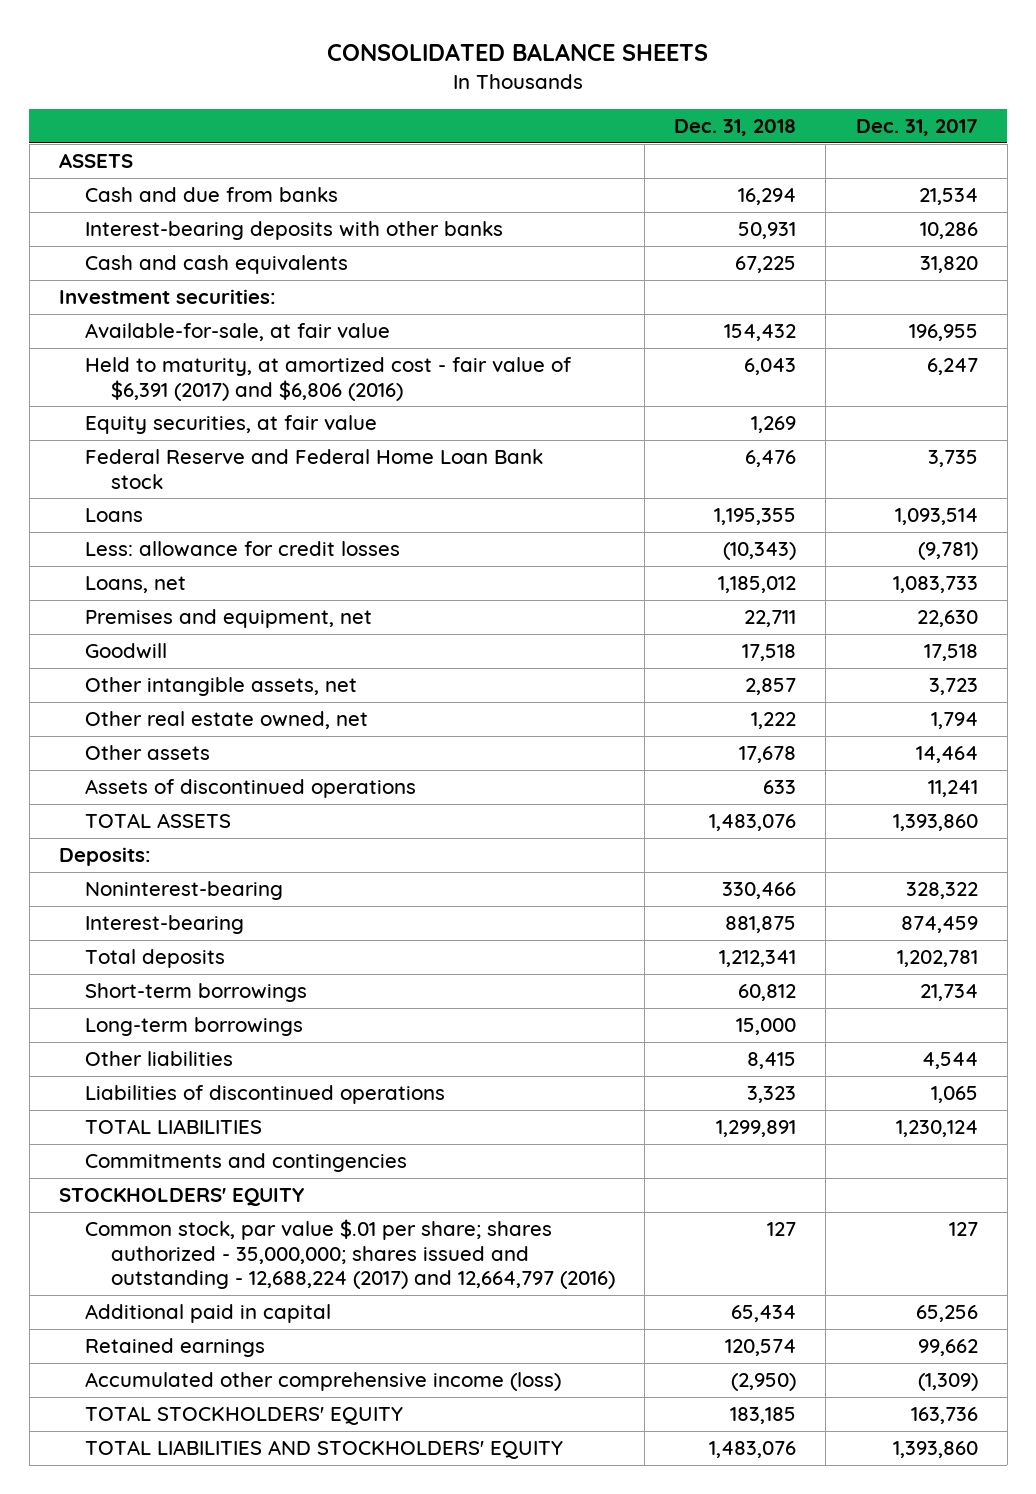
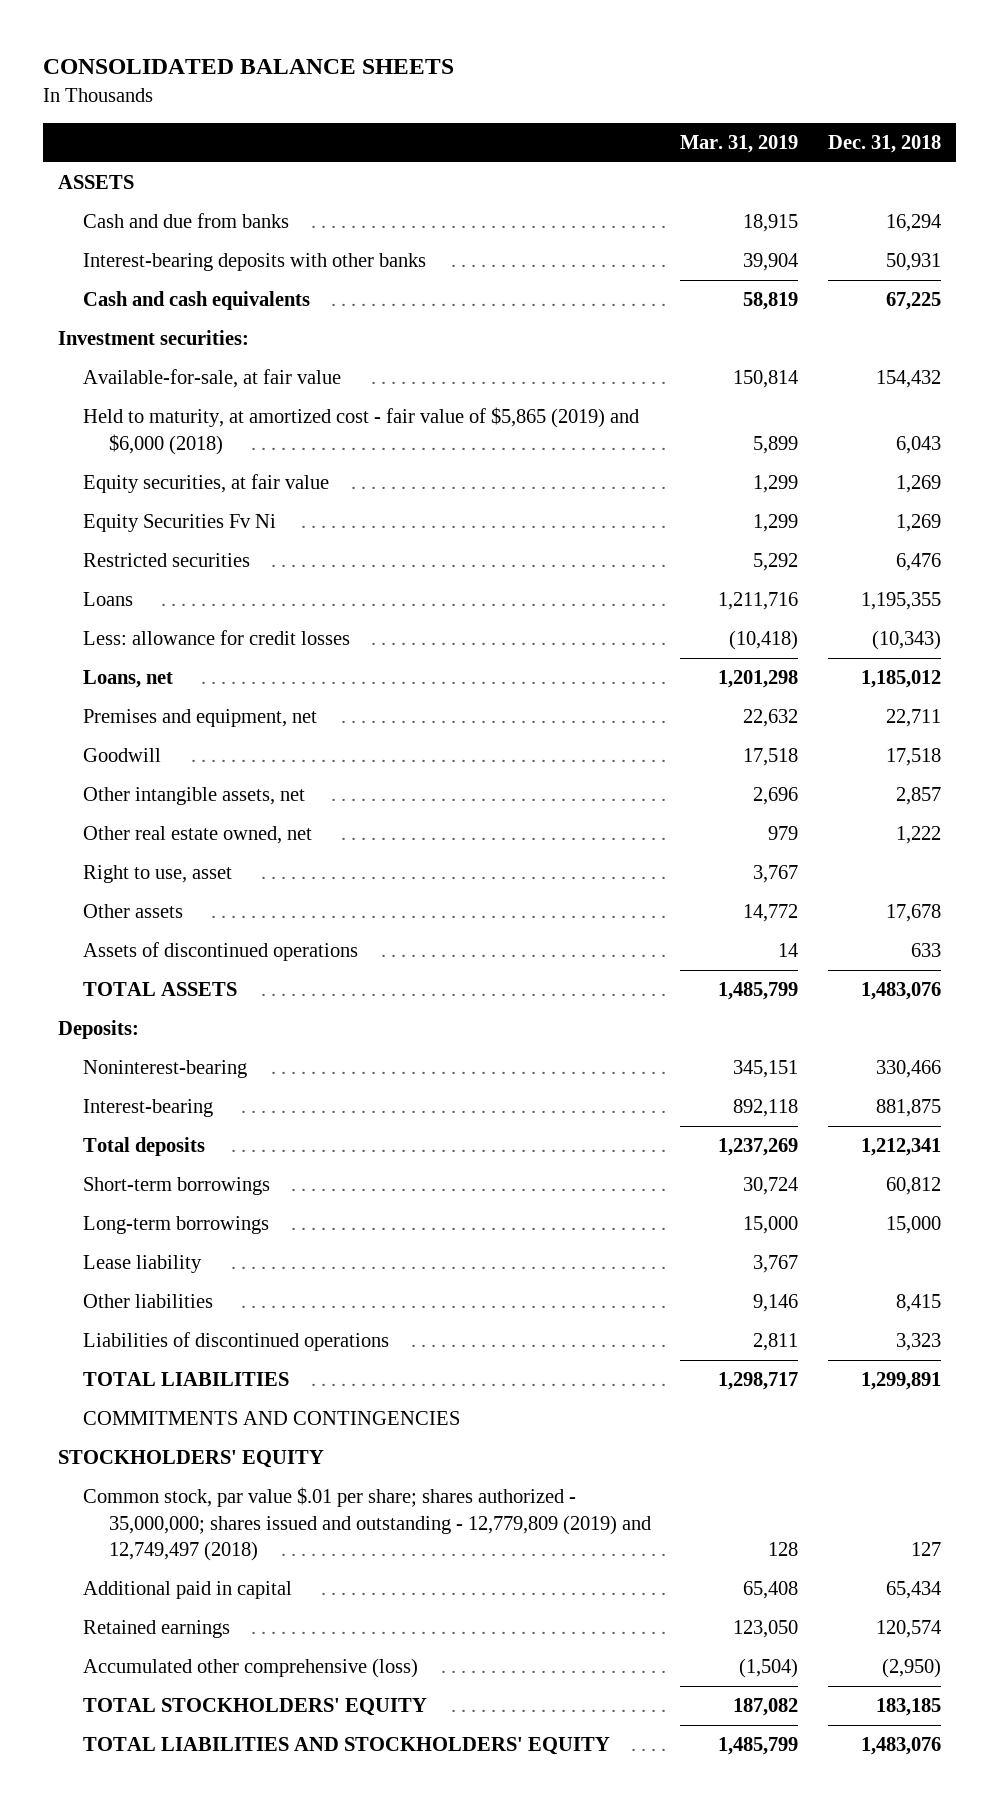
- | Dec. 31, 2018 | Dec. 31, 2017
+ | Mar. 31, 2019 | Dec. 31, 2018
- Held to maturity, at amortized cost - fair value of $6,391 (2017) and $6,806 (2016) | 6,043 | 6,247
+ Held to maturity, at amortized cost - fair value of $5,865 (2019) and $6,000 (2018) | 5,899 | 6,043
- Federal Reserve and Federal Home Loan Bank stock | 6,476 | 3,735
+ Equity Securities Fv Ni | 1,299 | 1,269
+ Restricted securities | 5,292 | 6,476
+ Right to use, asset | 3,767 |
+ Lease liability | 3,767 |
- Commitments and contingencies
+ COMMITMENTS AND CONTINGENCIES
- Common stock, par value $.01 per share; shares authorized - 35,000,000; shares issued and outstanding - 12,688,224 (2017) and 12,664,797 (2016) | 127 | 127
+ Common stock, par value $.01 per share; shares authorized - 35,000,000; shares issued and outstanding - 12,779,809 (2019) and 12,749,497 (2018) | 128 | 127
- Accumulated other comprehensive income (loss) | (2,950) | (1,309)
+ Accumulated other comprehensive (loss) | (1,504) | (2,950)

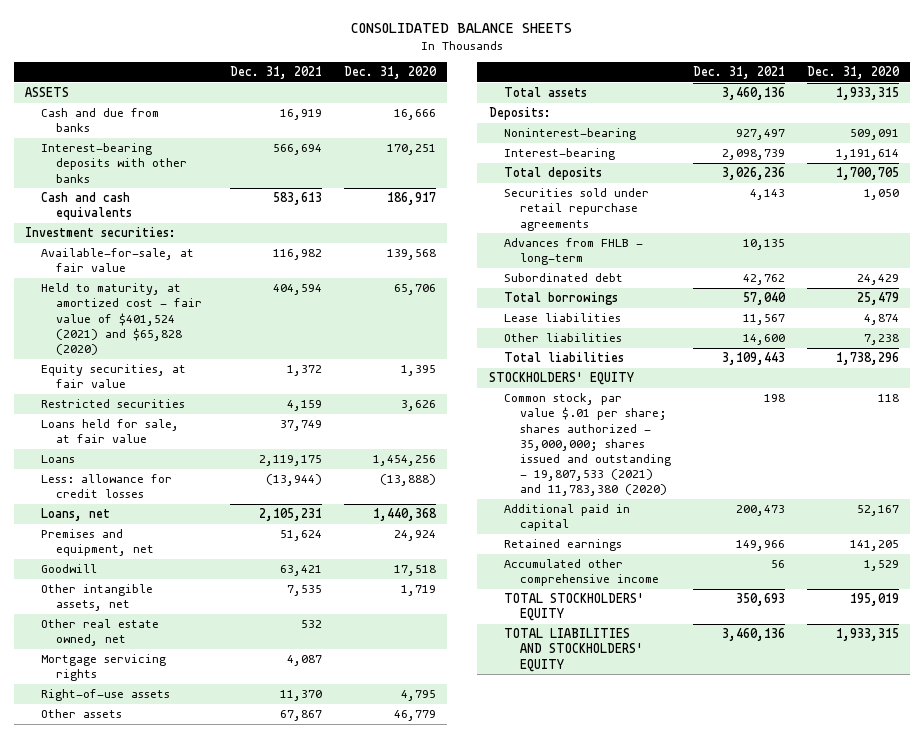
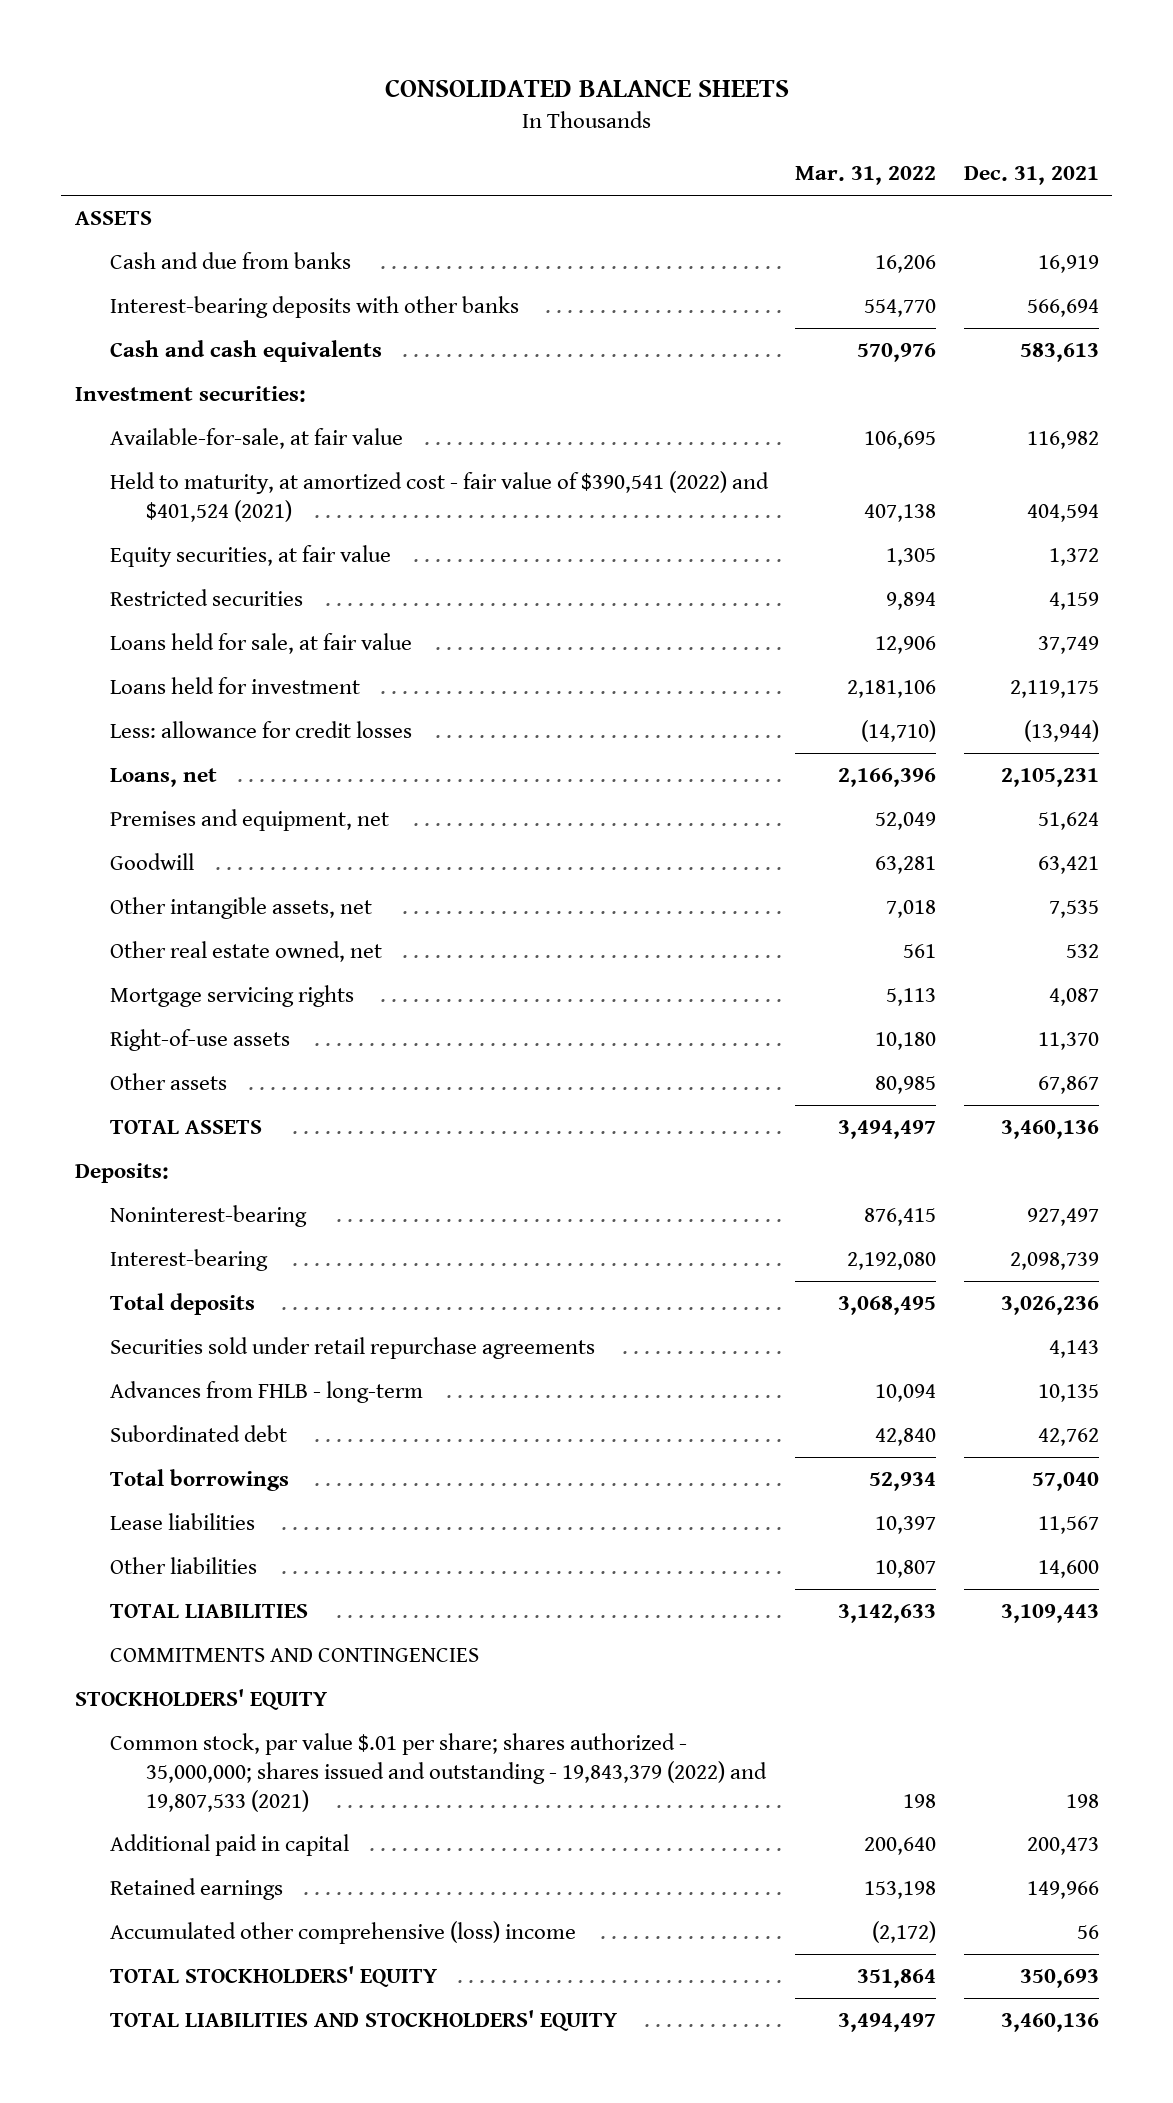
- | Dec. 31, 2021 | Dec. 31, 2020
+ | Mar. 31, 2022 | Dec. 31, 2021
- Held to maturity, at amortized cost - fair value of $401,524 (2021) and $65,828 (2020) | 404,594 | 65,706
+ Held to maturity, at amortized cost - fair value of $390,541 (2022) and $401,524 (2021) | 407,138 | 404,594
- Loans | 2,119,175 | 1,454,256
+ Loans held for investment | 2,181,106 | 2,119,175
- Total assets | 3,460,136 | 1,933,315
+ TOTAL ASSETS | 3,494,497 | 3,460,136
- Total liabilities | 3,109,443 | 1,738,296
+ TOTAL LIABILITIES | 3,142,633 | 3,109,443
+ COMMITMENTS AND CONTINGENCIES
- Common stock, par value $.01 per share; shares authorized - 35,000,000; shares issued and outstanding - 19,807,533 (2021) and 11,783,380 (2020) | 198 | 118
+ Common stock, par value $.01 per share; shares authorized - 35,000,000; shares issued and outstanding - 19,843,379 (2022) and 19,807,533 (2021) | 198 | 198
- Accumulated other comprehensive income | 56 | 1,529
+ Accumulated other comprehensive (loss) income | (2,172) | 56

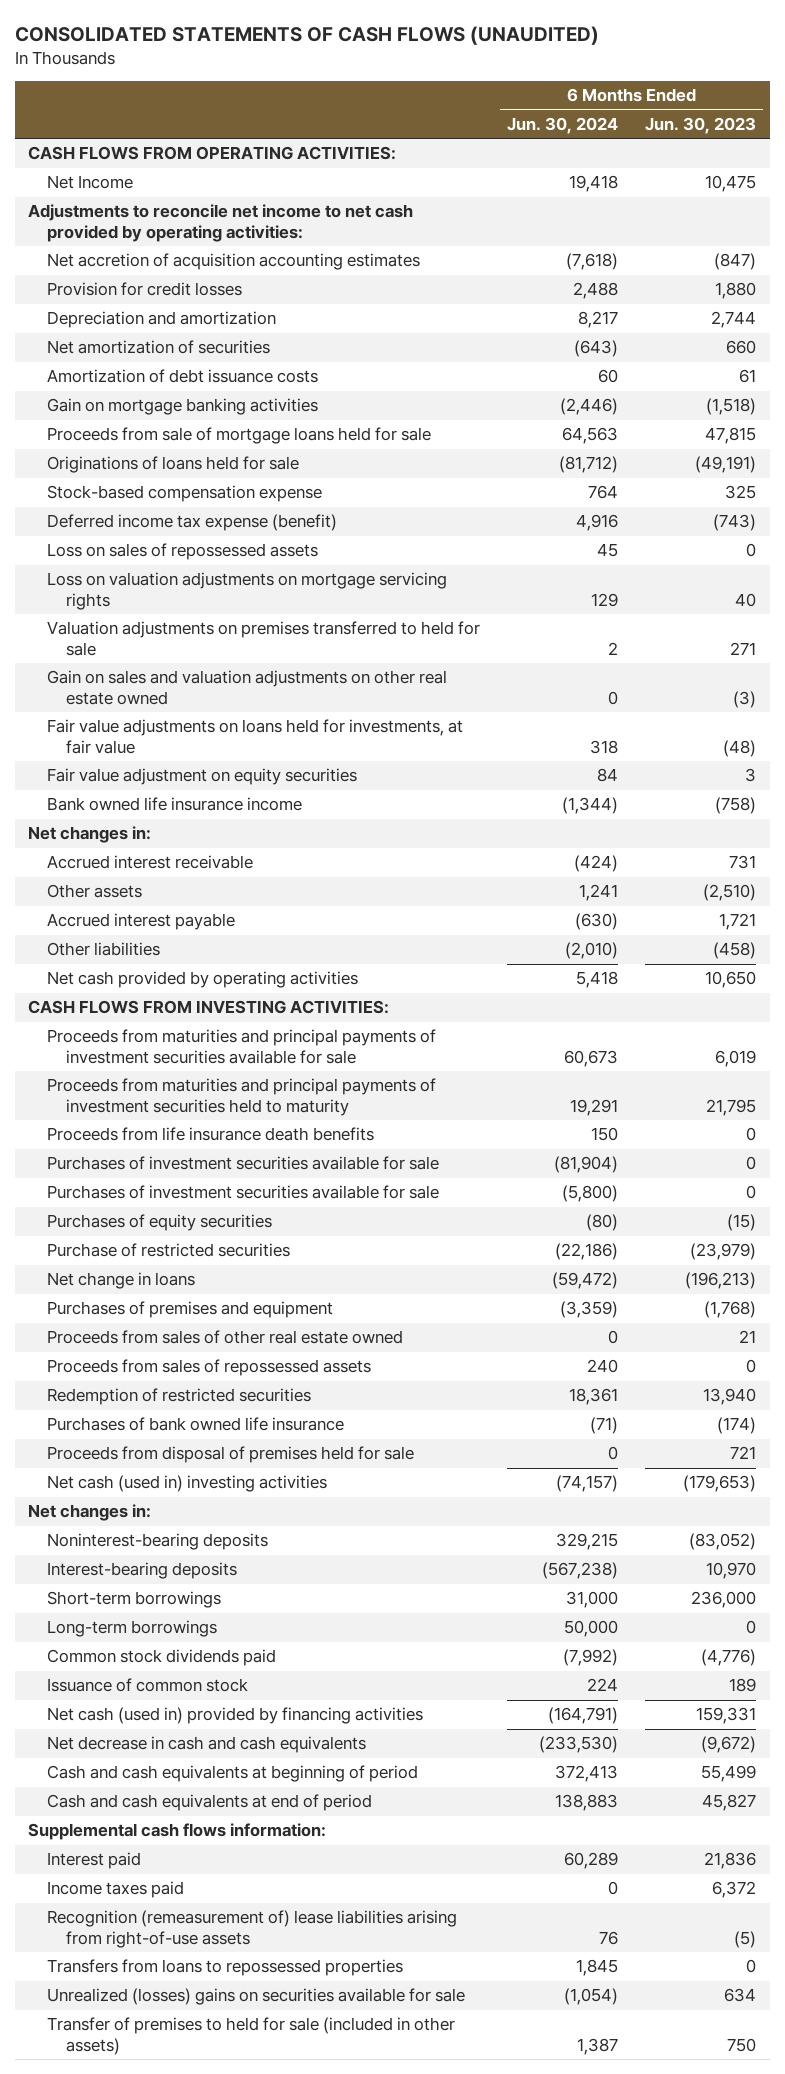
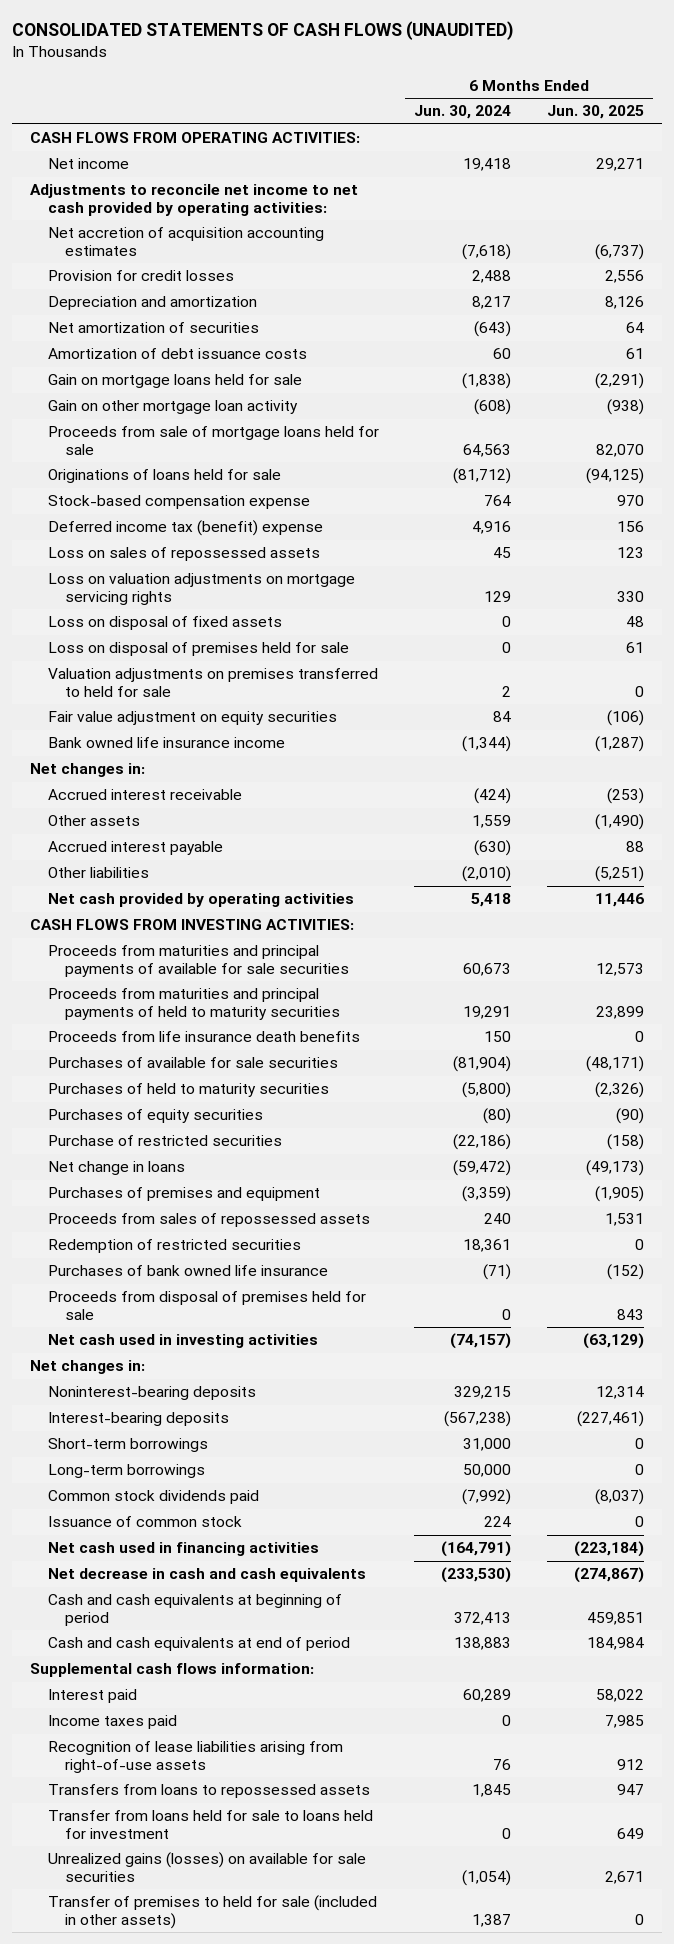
- | 6 Months Ended Jun. 30, 2024 | 6 Months Ended Jun. 30, 2023
+ | 6 Months Ended Jun. 30, 2024 | 6 Months Ended Jun. 30, 2025
- Net Income | 19,418 | 10,475
+ Net income | 19,418 | 29,271
- Gain on mortgage banking activities | (2,446) | (1,518)
+ Gain on mortgage loans held for sale | (1,838) | (2,291)
+ Gain on other mortgage loan activity | (608) | (938)
- Deferred income tax expense (benefit) | 4,916 | (743)
+ Deferred income tax (benefit) expense | 4,916 | 156
+ Loss on disposal of fixed assets | 0 | 48
+ Loss on disposal of premises held for sale | 0 | 61
- Gain on sales and valuation adjustments on other real estate owned | 0 | (3)
- Fair value adjustments on loans held for investments, at fair value | 318 | (48)
- Other assets | 1,241 | (2,510)
+ Other assets | 1,559 | (1,490)
- Proceeds from maturities and principal payments of investment securities available for sale | 60,673 | 6,019
- Proceeds from maturities and principal payments of investment securities held to maturity | 19,291 | 21,795
+ Proceeds from maturities and principal payments of available for sale securities | 60,673 | 12,573
+ Proceeds from maturities and principal payments of held to maturity securities | 19,291 | 23,899
- Purchases of investment securities available for sale | (81,904) | 0
- Purchases of investment securities available for sale | (5,800) | 0
+ Purchases of available for sale securities | (81,904) | (48,171)
+ Purchases of held to maturity securities | (5,800) | (2,326)
- Proceeds from sales of other real estate owned | 0 | 21
- Net cash (used in) investing activities | (74,157) | (179,653)
+ Net cash used in investing activities | (74,157) | (63,129)
- Net cash (used in) provided by financing activities | (164,791) | 159,331
+ Net cash used in financing activities | (164,791) | (223,184)
- Recognition (remeasurement of) lease liabilities arising from right-of-use assets | 76 | (5)
- Transfers from loans to repossessed properties | 1,845 | 0
- Unrealized (losses) gains on securities available for sale | (1,054) | 634
+ Recognition of lease liabilities arising from right-of-use assets | 76 | 912
+ Transfers from loans to repossessed assets | 1,845 | 947
+ Transfer from loans held for sale to loans held for investment | 0 | 649
+ Unrealized gains (losses) on available for sale securities | (1,054) | 2,671

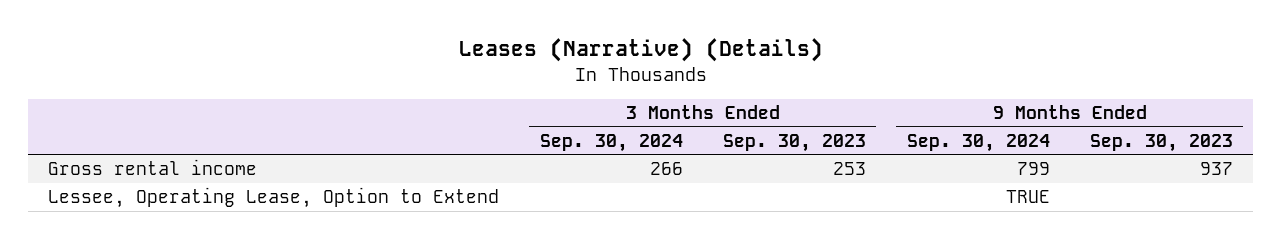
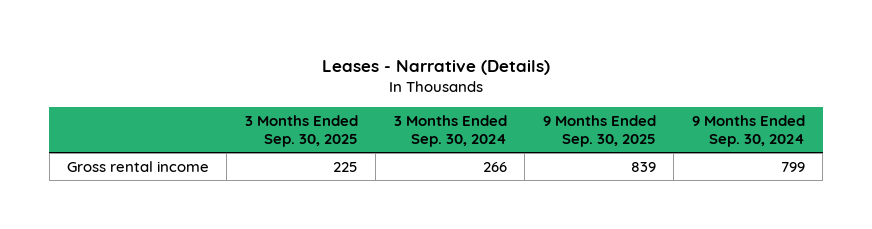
- Leases (Narrative) (Details)
+ Leases - Narrative (Details)
- | 3 Months Ended Sep. 30, 2024 | 3 Months Ended Sep. 30, 2023 | 9 Months Ended Sep. 30, 2024 | 9 Months Ended Sep. 30, 2023
+ | 3 Months Ended Sep. 30, 2025 | 3 Months Ended Sep. 30, 2024 | 9 Months Ended Sep. 30, 2025 | 9 Months Ended Sep. 30, 2024
- Lessee, Operating Lease, Option to Extend | | | TRUE |

